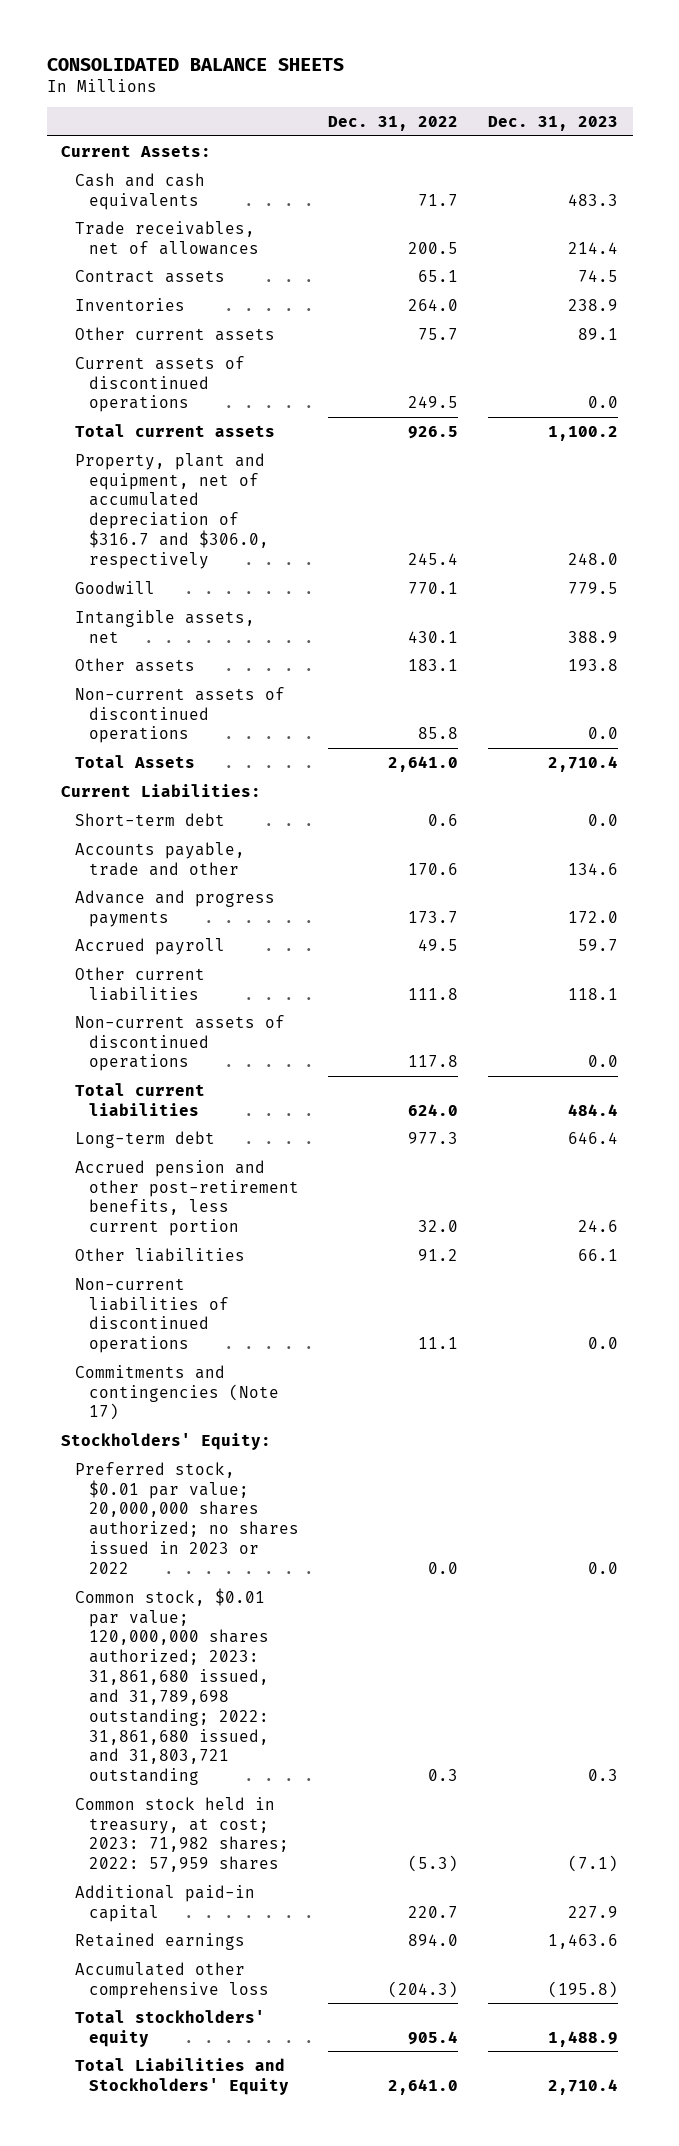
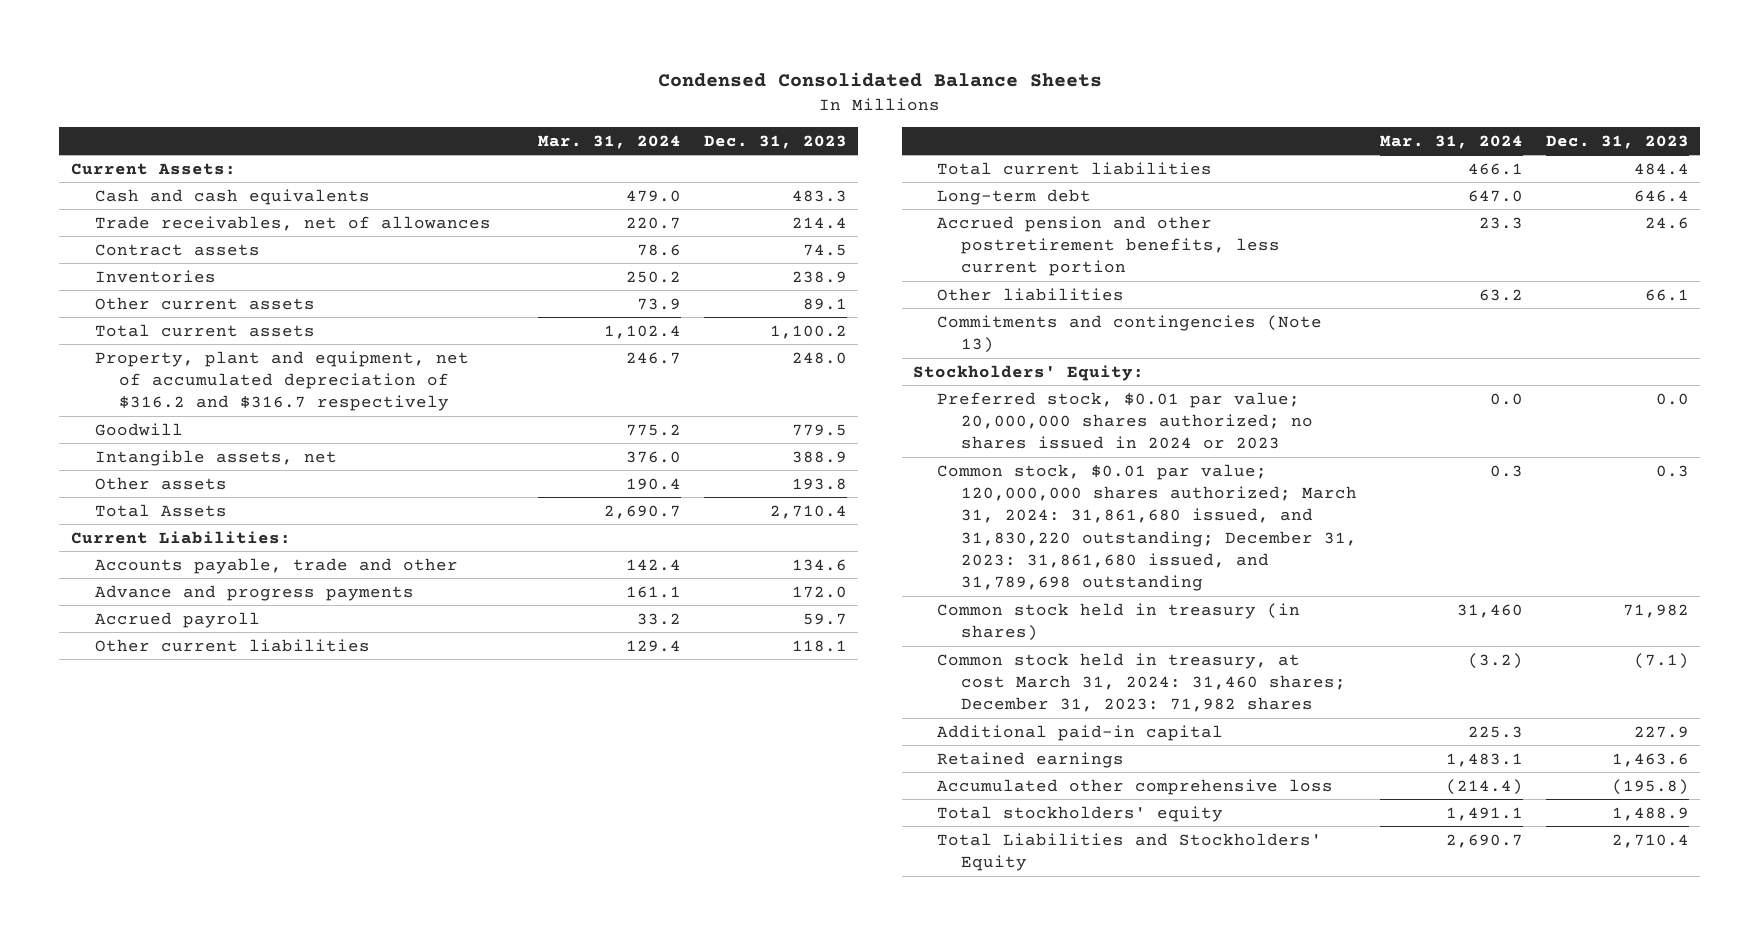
- CONSOLIDATED BALANCE SHEETS
+ Condensed Consolidated Balance Sheets
- | Dec. 31, 2022 | Dec. 31, 2023
+ | Mar. 31, 2024 | Dec. 31, 2023
- Current assets of discontinued operations | 249.5 | 0.0
- Property, plant and equipment, net of accumulated depreciation of $316.7 and $306.0, respectively | 245.4 | 248.0
+ Property, plant and equipment, net of accumulated depreciation of $316.2 and $316.7 respectively | 246.7 | 248.0
- Non-current assets of discontinued operations | 85.8 | 0.0
- Short-term debt | 0.6 | 0.0
- Non-current assets of discontinued operations | 117.8 | 0.0
- Accrued pension and other post-retirement benefits, less current portion | 32.0 | 24.6
+ Accrued pension and other postretirement benefits, less current portion | 23.3 | 24.6
- Non-current liabilities of discontinued operations | 11.1 | 0.0
- Commitments and contingencies (Note 17)
+ Commitments and contingencies (Note 13)
- Preferred stock, $0.01 par value; 20,000,000 shares authorized; no shares issued in 2023 or 2022 | 0.0 | 0.0
- Common stock, $0.01 par value; 120,000,000 shares authorized; 2023: 31,861,680 issued, and 31,789,698 outstanding; 2022: 31,861,680 issued, and 31,803,721 outstanding | 0.3 | 0.3
- Common stock held in treasury, at cost; 2023: 71,982 shares; 2022: 57,959 shares | (5.3) | (7.1)
+ Preferred stock, $0.01 par value; 20,000,000 shares authorized; no shares issued in 2024 or 2023 | 0.0 | 0.0
+ Common stock, $0.01 par value; 120,000,000 shares authorized; March 31, 2024: 31,861,680 issued, and 31,830,220 outstanding; December 31, 2023: 31,861,680 issued, and 31,789,698 outstanding | 0.3 | 0.3
+ Common stock held in treasury (in shares) | 31,460 | 71,982
+ Common stock held in treasury, at cost March 31, 2024: 31,460 shares; December 31, 2023: 71,982 shares | (3.2) | (7.1)

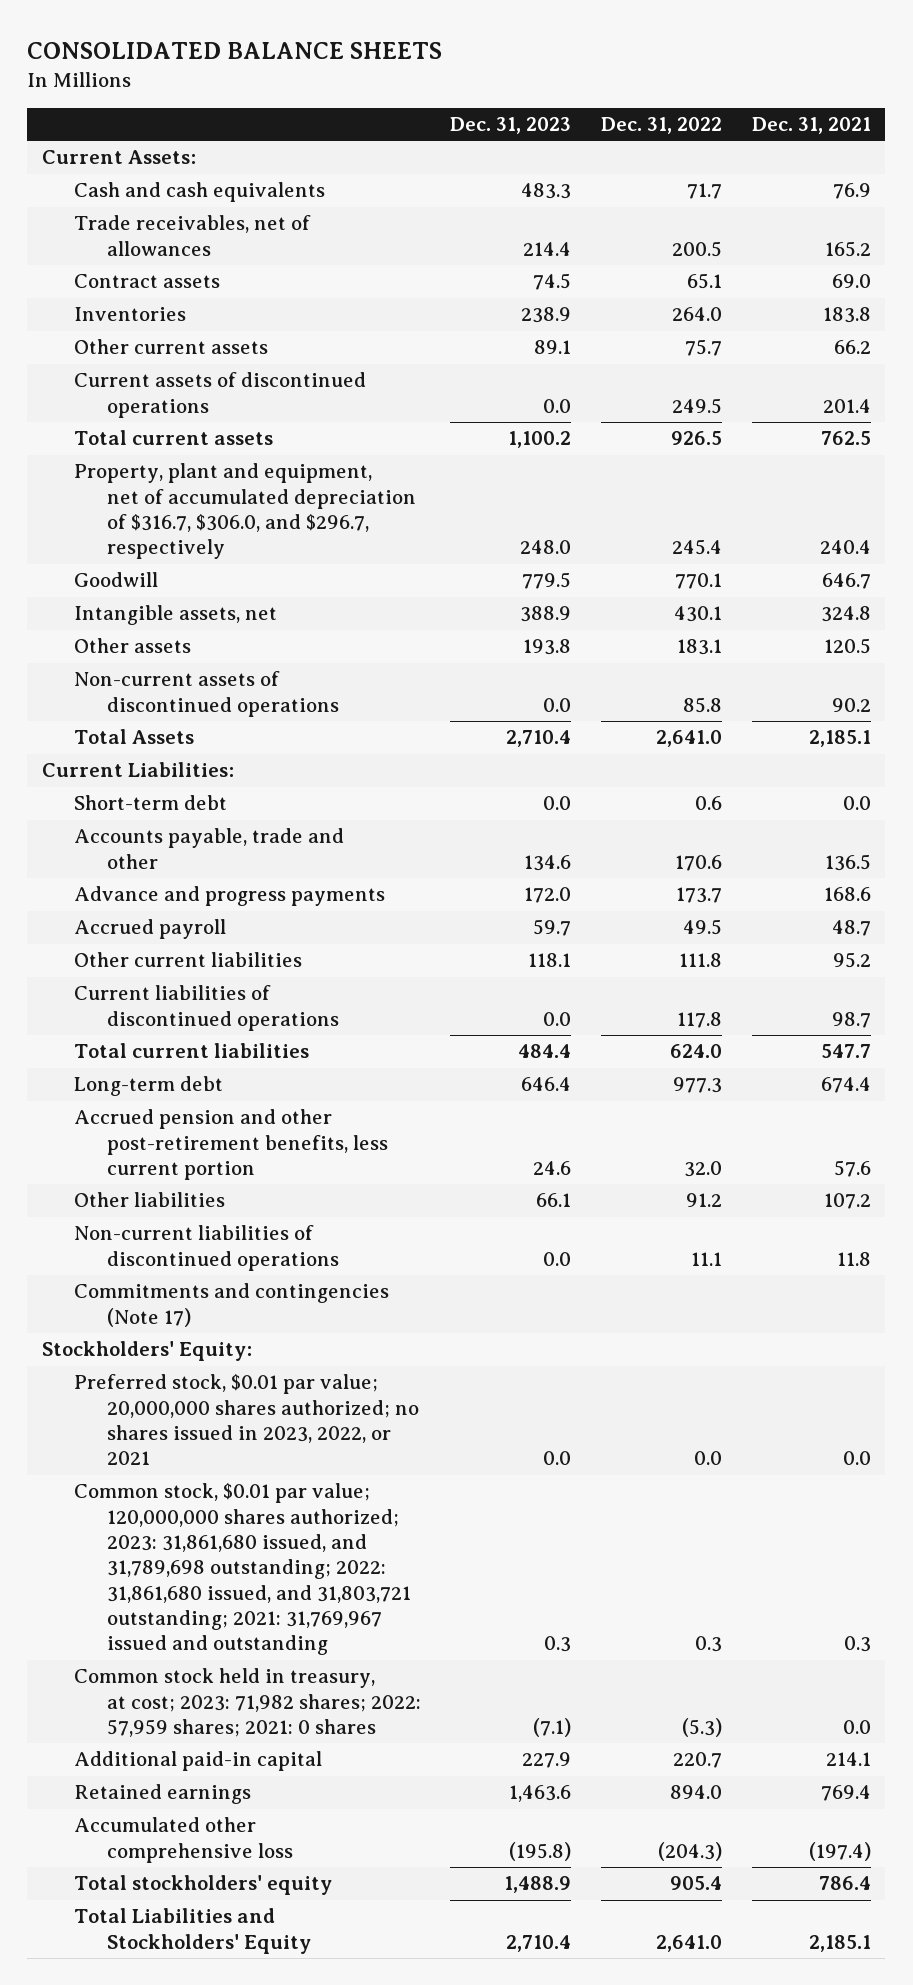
- Condensed Consolidated Balance Sheets
+ CONSOLIDATED BALANCE SHEETS
- | Mar. 31, 2024 | Dec. 31, 2023
+ | Dec. 31, 2023 | Dec. 31, 2022 | Dec. 31, 2021
+ Current assets of discontinued operations | 0.0 | 249.5 | 201.4
- Property, plant and equipment, net of accumulated depreciation of $316.2 and $316.7 respectively | 246.7 | 248.0
+ Property, plant and equipment, net of accumulated depreciation of $316.7, $306.0, and $296.7, respectively | 248.0 | 245.4 | 240.4
+ Non-current assets of discontinued operations | 0.0 | 85.8 | 90.2
+ Short-term debt | 0.0 | 0.6 | 0.0
+ Current liabilities of discontinued operations | 0.0 | 117.8 | 98.7
- Accrued pension and other postretirement benefits, less current portion | 23.3 | 24.6
+ Accrued pension and other post-retirement benefits, less current portion | 24.6 | 32.0 | 57.6
- Commitments and contingencies (Note 13)
+ Non-current liabilities of discontinued operations | 0.0 | 11.1 | 11.8
+ Commitments and contingencies (Note 17)
- Preferred stock, $0.01 par value; 20,000,000 shares authorized; no shares issued in 2024 or 2023 | 0.0 | 0.0
- Common stock, $0.01 par value; 120,000,000 shares authorized; March 31, 2024: 31,861,680 issued, and 31,830,220 outstanding; December 31, 2023: 31,861,680 issued, and 31,789,698 outstanding | 0.3 | 0.3
- Common stock held in treasury (in shares) | 31,460 | 71,982
- Common stock held in treasury, at cost March 31, 2024: 31,460 shares; December 31, 2023: 71,982 shares | (3.2) | (7.1)
+ Preferred stock, $0.01 par value; 20,000,000 shares authorized; no shares issued in 2023, 2022, or 2021 | 0.0 | 0.0 | 0.0
+ Common stock, $0.01 par value; 120,000,000 shares authorized; 2023: 31,861,680 issued, and 31,789,698 outstanding; 2022: 31,861,680 issued, and 31,803,721 outstanding; 2021: 31,769,967 issued and outstanding | 0.3 | 0.3 | 0.3
+ Common stock held in treasury, at cost; 2023: 71,982 shares; 2022: 57,959 shares; 2021: 0 shares | (7.1) | (5.3) | 0.0

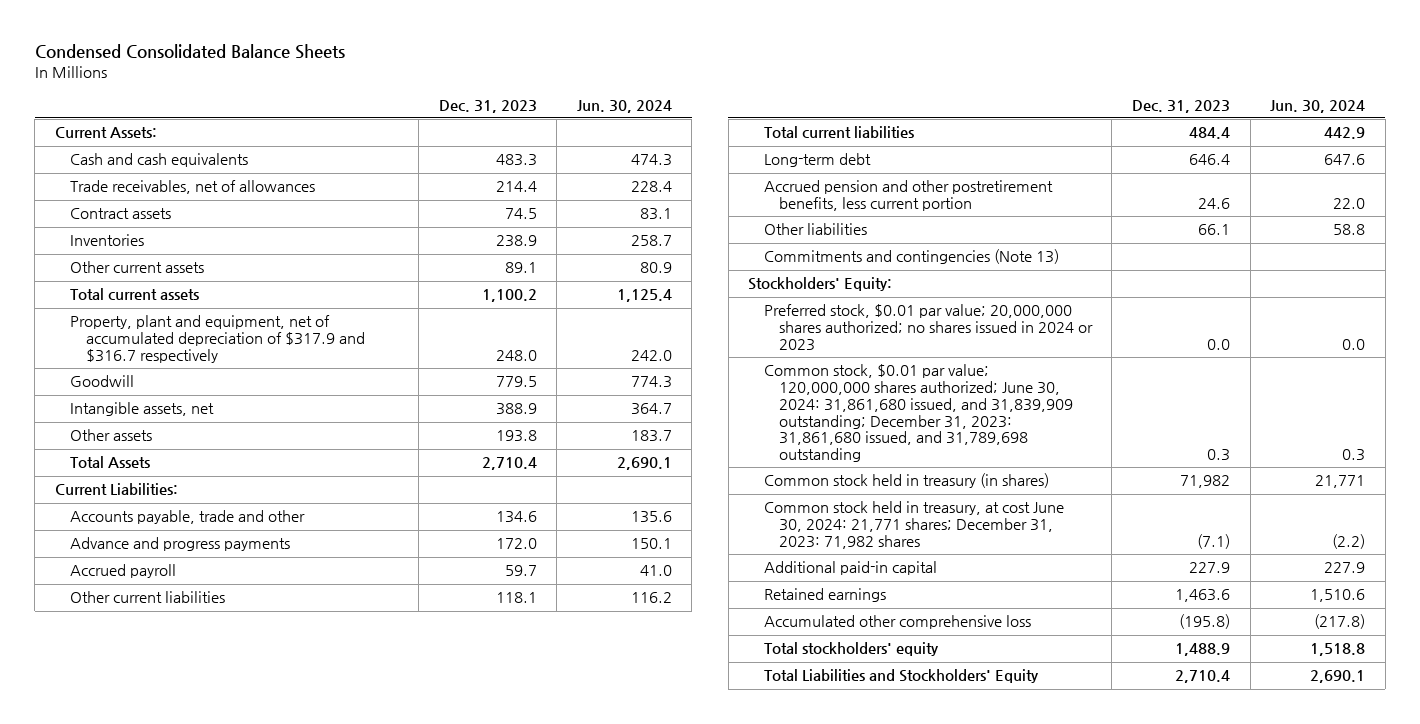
- CONSOLIDATED BALANCE SHEETS
+ Condensed Consolidated Balance Sheets
- | Dec. 31, 2023 | Dec. 31, 2022 | Dec. 31, 2021
+ | Dec. 31, 2023 | Jun. 30, 2024
- Current assets of discontinued operations | 0.0 | 249.5 | 201.4
- Property, plant and equipment, net of accumulated depreciation of $316.7, $306.0, and $296.7, respectively | 248.0 | 245.4 | 240.4
+ Property, plant and equipment, net of accumulated depreciation of $317.9 and $316.7 respectively | 248.0 | 242.0
- Non-current assets of discontinued operations | 0.0 | 85.8 | 90.2
- Short-term debt | 0.0 | 0.6 | 0.0
- Current liabilities of discontinued operations | 0.0 | 117.8 | 98.7
- Accrued pension and other post-retirement benefits, less current portion | 24.6 | 32.0 | 57.6
+ Accrued pension and other postretirement benefits, less current portion | 24.6 | 22.0
- Non-current liabilities of discontinued operations | 0.0 | 11.1 | 11.8
- Commitments and contingencies (Note 17)
+ Commitments and contingencies (Note 13)
- Preferred stock, $0.01 par value; 20,000,000 shares authorized; no shares issued in 2023, 2022, or 2021 | 0.0 | 0.0 | 0.0
- Common stock, $0.01 par value; 120,000,000 shares authorized; 2023: 31,861,680 issued, and 31,789,698 outstanding; 2022: 31,861,680 issued, and 31,803,721 outstanding; 2021: 31,769,967 issued and outstanding | 0.3 | 0.3 | 0.3
- Common stock held in treasury, at cost; 2023: 71,982 shares; 2022: 57,959 shares; 2021: 0 shares | (7.1) | (5.3) | 0.0
+ Preferred stock, $0.01 par value; 20,000,000 shares authorized; no shares issued in 2024 or 2023 | 0.0 | 0.0
+ Common stock, $0.01 par value; 120,000,000 shares authorized; June 30, 2024: 31,861,680 issued, and 31,839,909 outstanding; December 31, 2023: 31,861,680 issued, and 31,789,698 outstanding | 0.3 | 0.3
+ Common stock held in treasury (in shares) | 71,982 | 21,771
+ Common stock held in treasury, at cost June 30, 2024: 21,771 shares; December 31, 2023: 71,982 shares | (7.1) | (2.2)

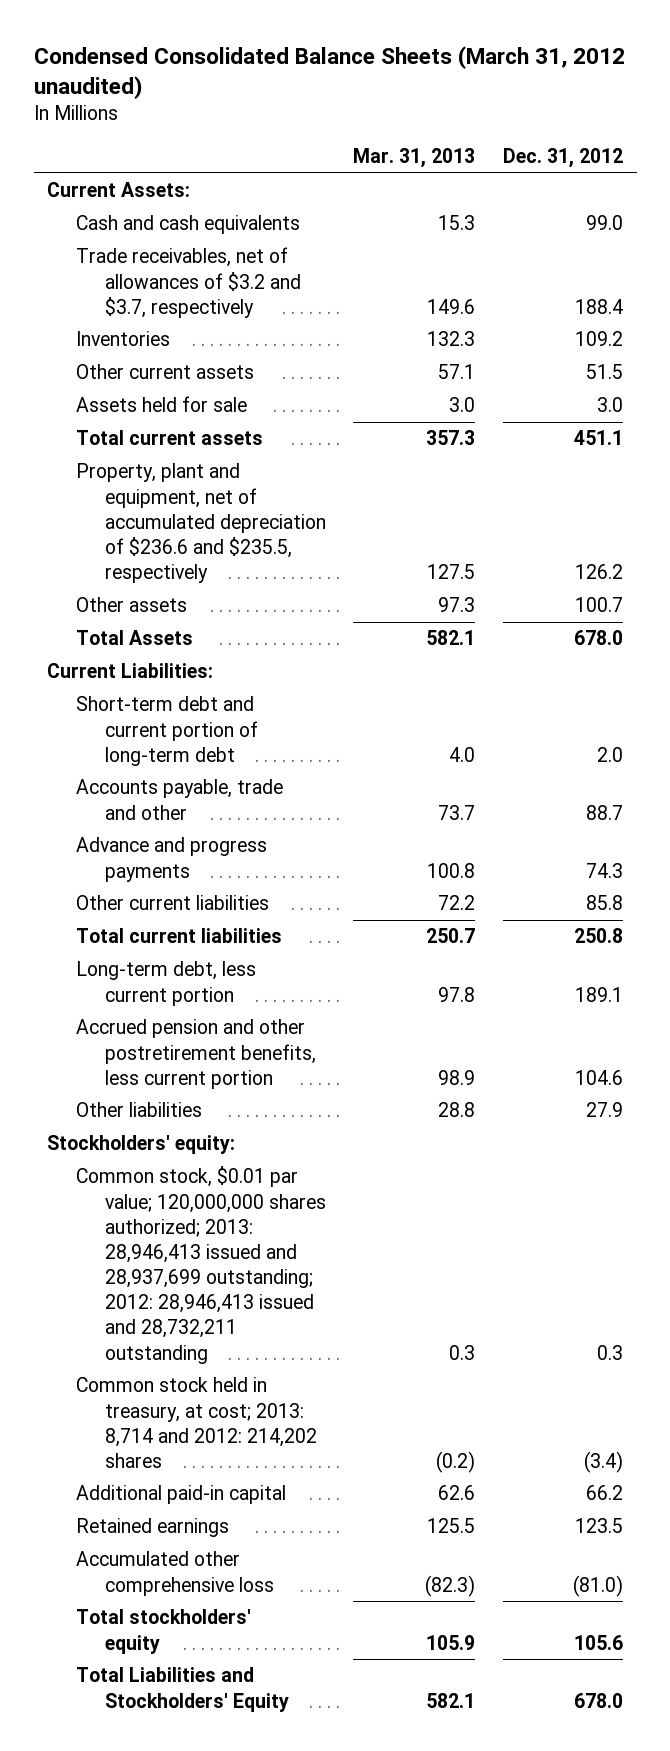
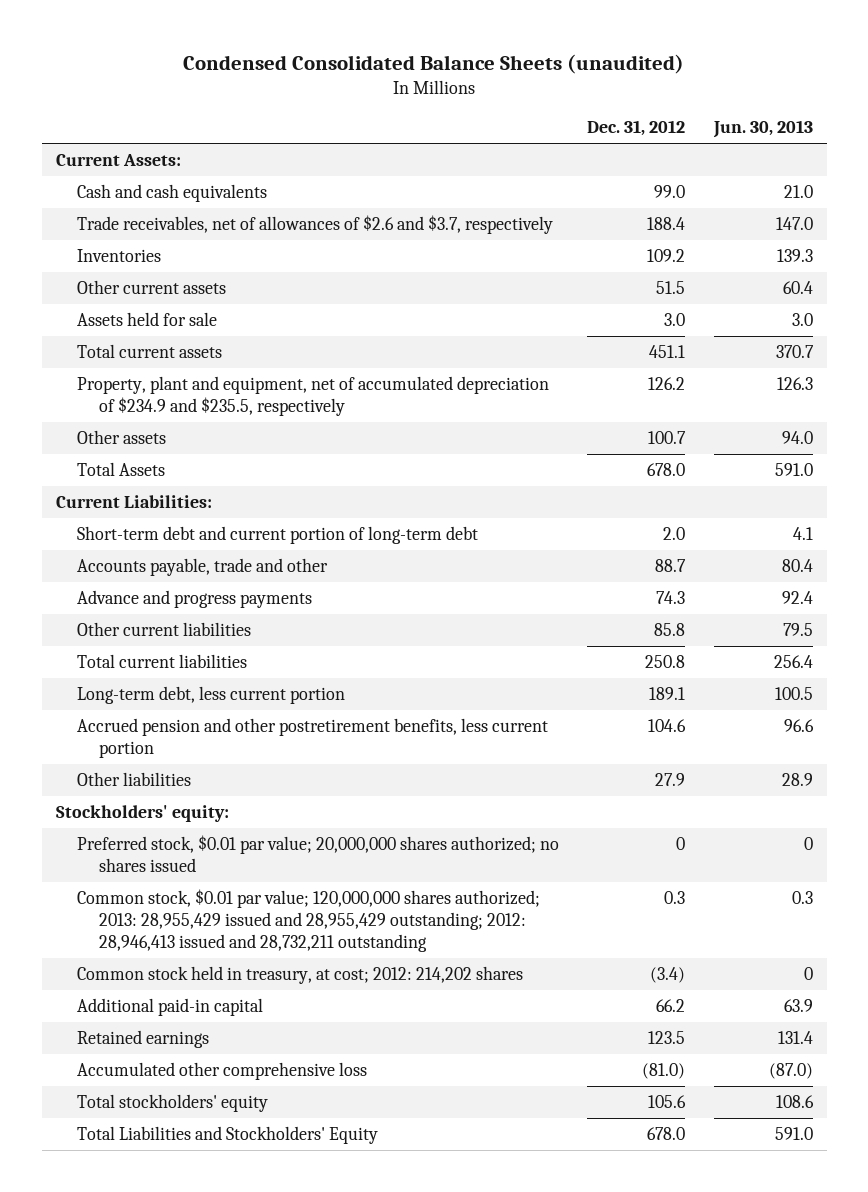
- Condensed Consolidated Balance Sheets (March 31, 2012 unaudited)
+ Condensed Consolidated Balance Sheets (unaudited)
- | Mar. 31, 2013 | Dec. 31, 2012
+ | Dec. 31, 2012 | Jun. 30, 2013
- Trade receivables, net of allowances of $3.2 and $3.7, respectively | 149.6 | 188.4
+ Trade receivables, net of allowances of $2.6 and $3.7, respectively | 188.4 | 147.0
- Property, plant and equipment, net of accumulated depreciation of $236.6 and $235.5, respectively | 127.5 | 126.2
+ Property, plant and equipment, net of accumulated depreciation of $234.9 and $235.5, respectively | 126.2 | 126.3
- Common stock, $0.01 par value; 120,000,000 shares authorized; 2013: 28,946,413 issued and 28,937,699 outstanding; 2012: 28,946,413 issued and 28,732,211 outstanding | 0.3 | 0.3
- Common stock held in treasury, at cost; 2013: 8,714 and 2012: 214,202 shares | (0.2) | (3.4)
+ Preferred stock, $0.01 par value; 20,000,000 shares authorized; no shares issued | 0 | 0
+ Common stock, $0.01 par value; 120,000,000 shares authorized; 2013: 28,955,429 issued and 28,955,429 outstanding; 2012: 28,946,413 issued and 28,732,211 outstanding | 0.3 | 0.3
+ Common stock held in treasury, at cost; 2012: 214,202 shares | (3.4) | 0

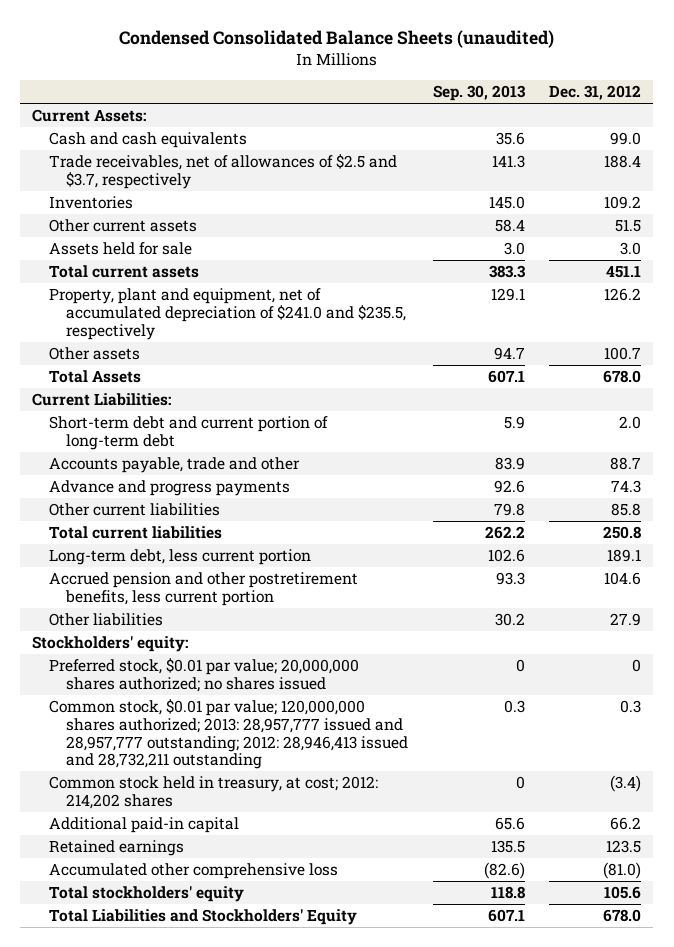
- | Dec. 31, 2012 | Jun. 30, 2013
+ | Sep. 30, 2013 | Dec. 31, 2012
- Trade receivables, net of allowances of $2.6 and $3.7, respectively | 188.4 | 147.0
+ Trade receivables, net of allowances of $2.5 and $3.7, respectively | 141.3 | 188.4
- Property, plant and equipment, net of accumulated depreciation of $234.9 and $235.5, respectively | 126.2 | 126.3
+ Property, plant and equipment, net of accumulated depreciation of $241.0 and $235.5, respectively | 129.1 | 126.2
- Common stock, $0.01 par value; 120,000,000 shares authorized; 2013: 28,955,429 issued and 28,955,429 outstanding; 2012: 28,946,413 issued and 28,732,211 outstanding | 0.3 | 0.3
+ Common stock, $0.01 par value; 120,000,000 shares authorized; 2013: 28,957,777 issued and 28,957,777 outstanding; 2012: 28,946,413 issued and 28,732,211 outstanding | 0.3 | 0.3

